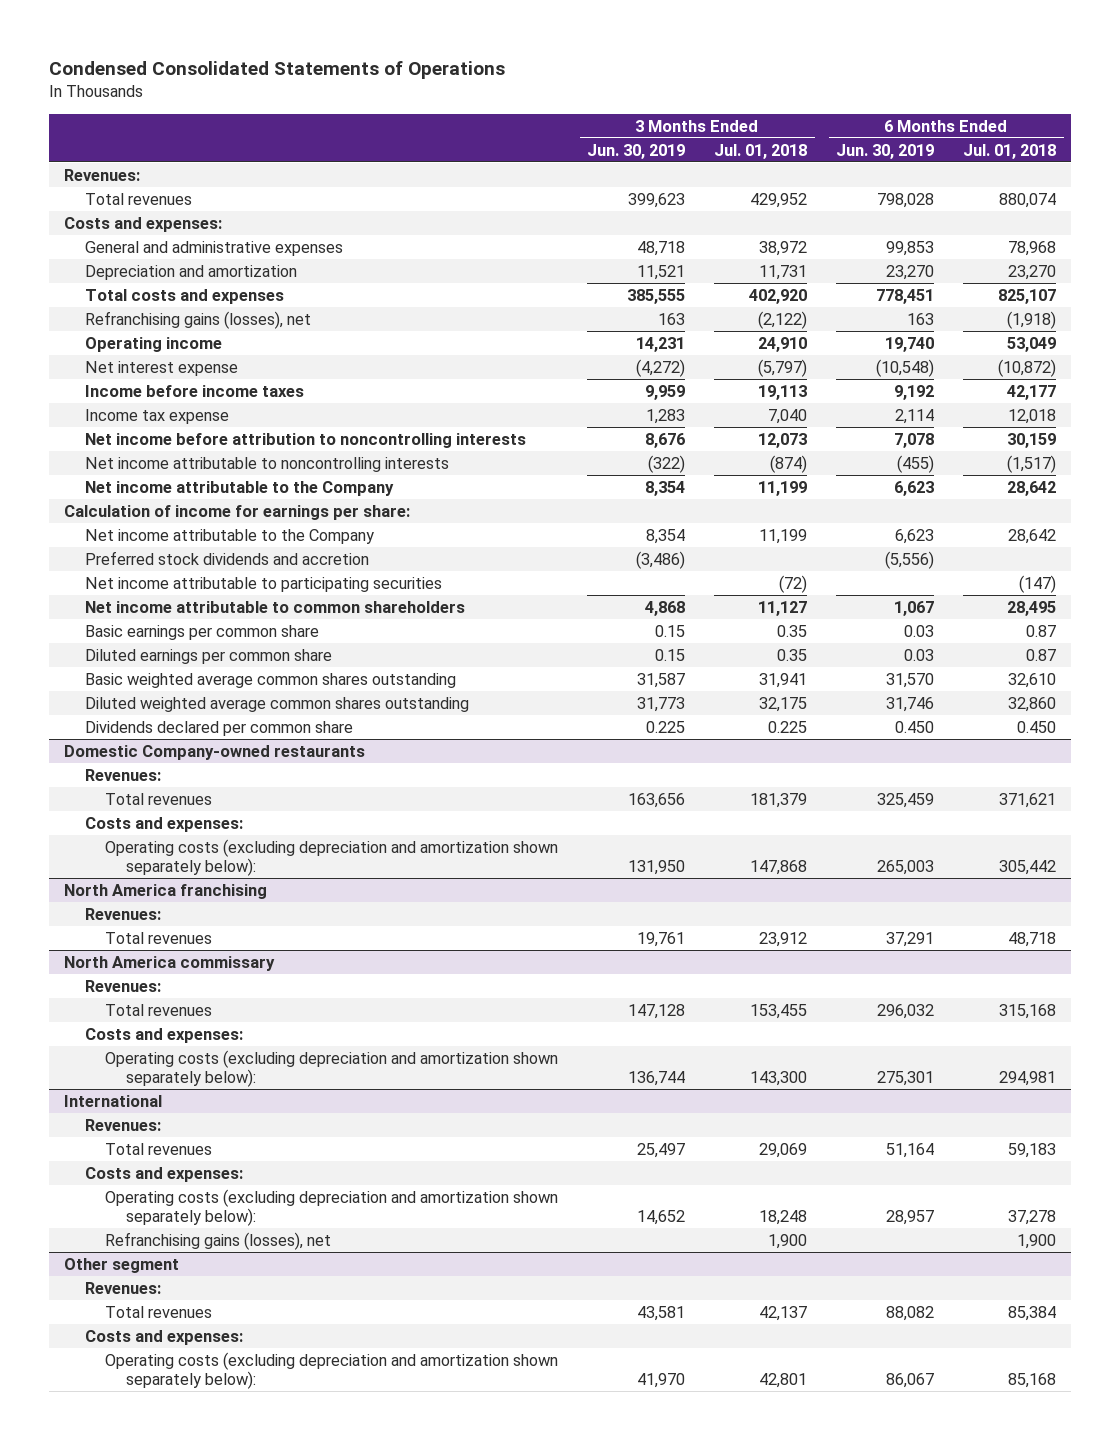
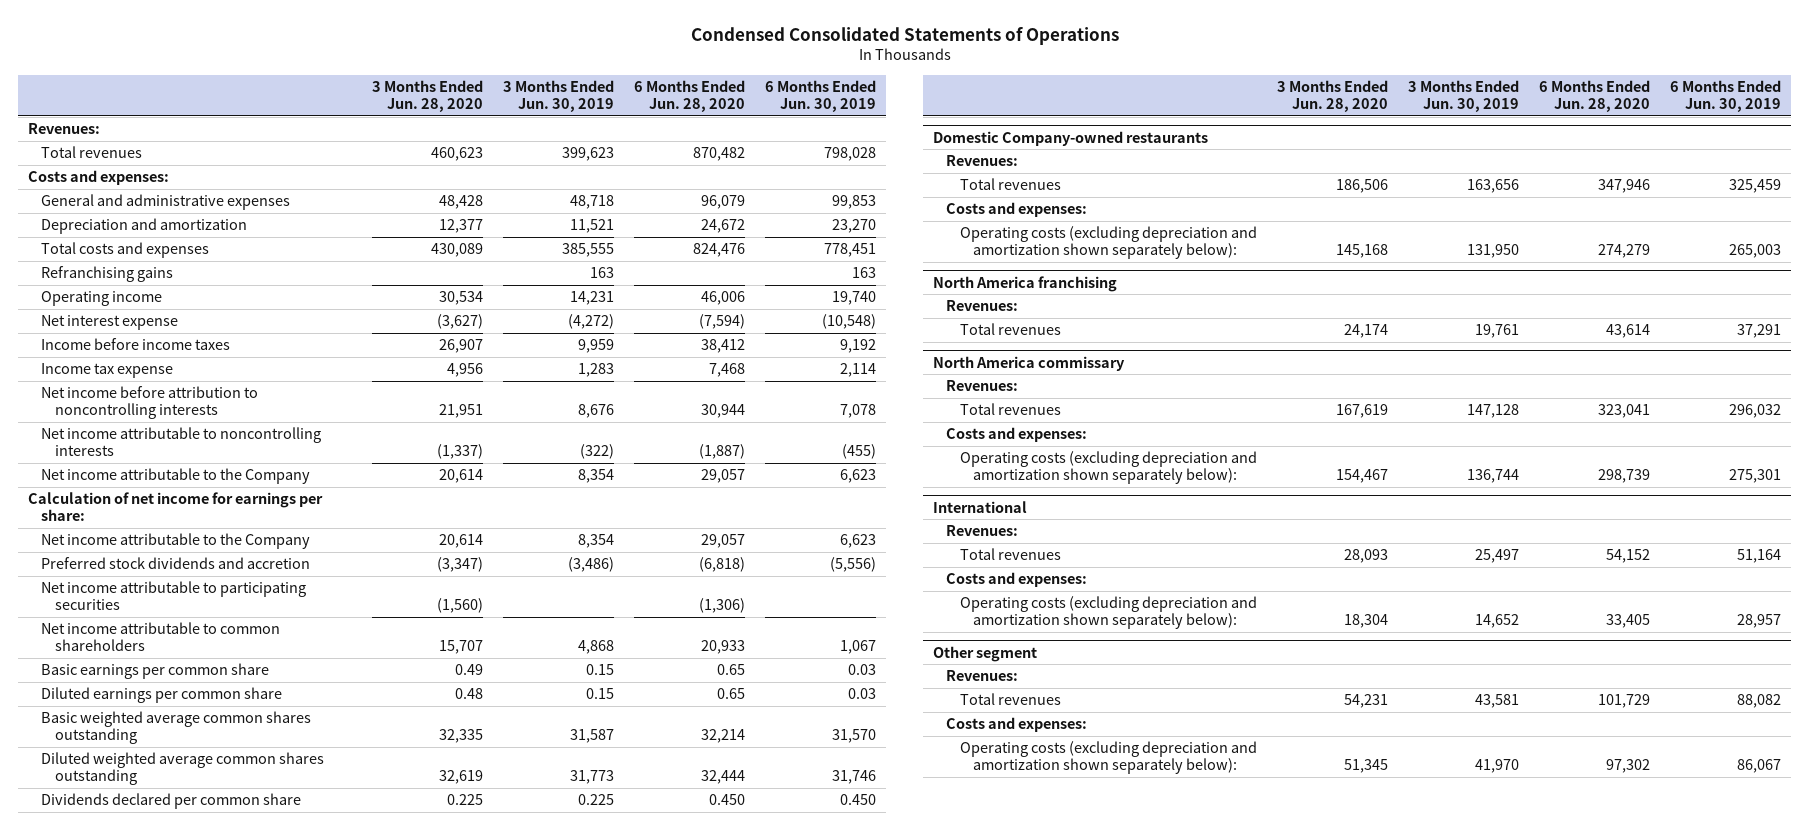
- | 3 Months Ended Jun. 30, 2019 | 3 Months Ended Jul. 01, 2018 | 6 Months Ended Jun. 30, 2019 | 6 Months Ended Jul. 01, 2018
+ | 3 Months Ended Jun. 28, 2020 | 3 Months Ended Jun. 30, 2019 | 6 Months Ended Jun. 28, 2020 | 6 Months Ended Jun. 30, 2019
- Refranchising gains (losses), net | 163 | (2,122) | 163 | (1,918)
+ Refranchising gains | | 163 | | 163
- Calculation of income for earnings per share:
+ Calculation of net income for earnings per share:
@ International
- Refranchising gains (losses), net | | 1,900 | | 1,900

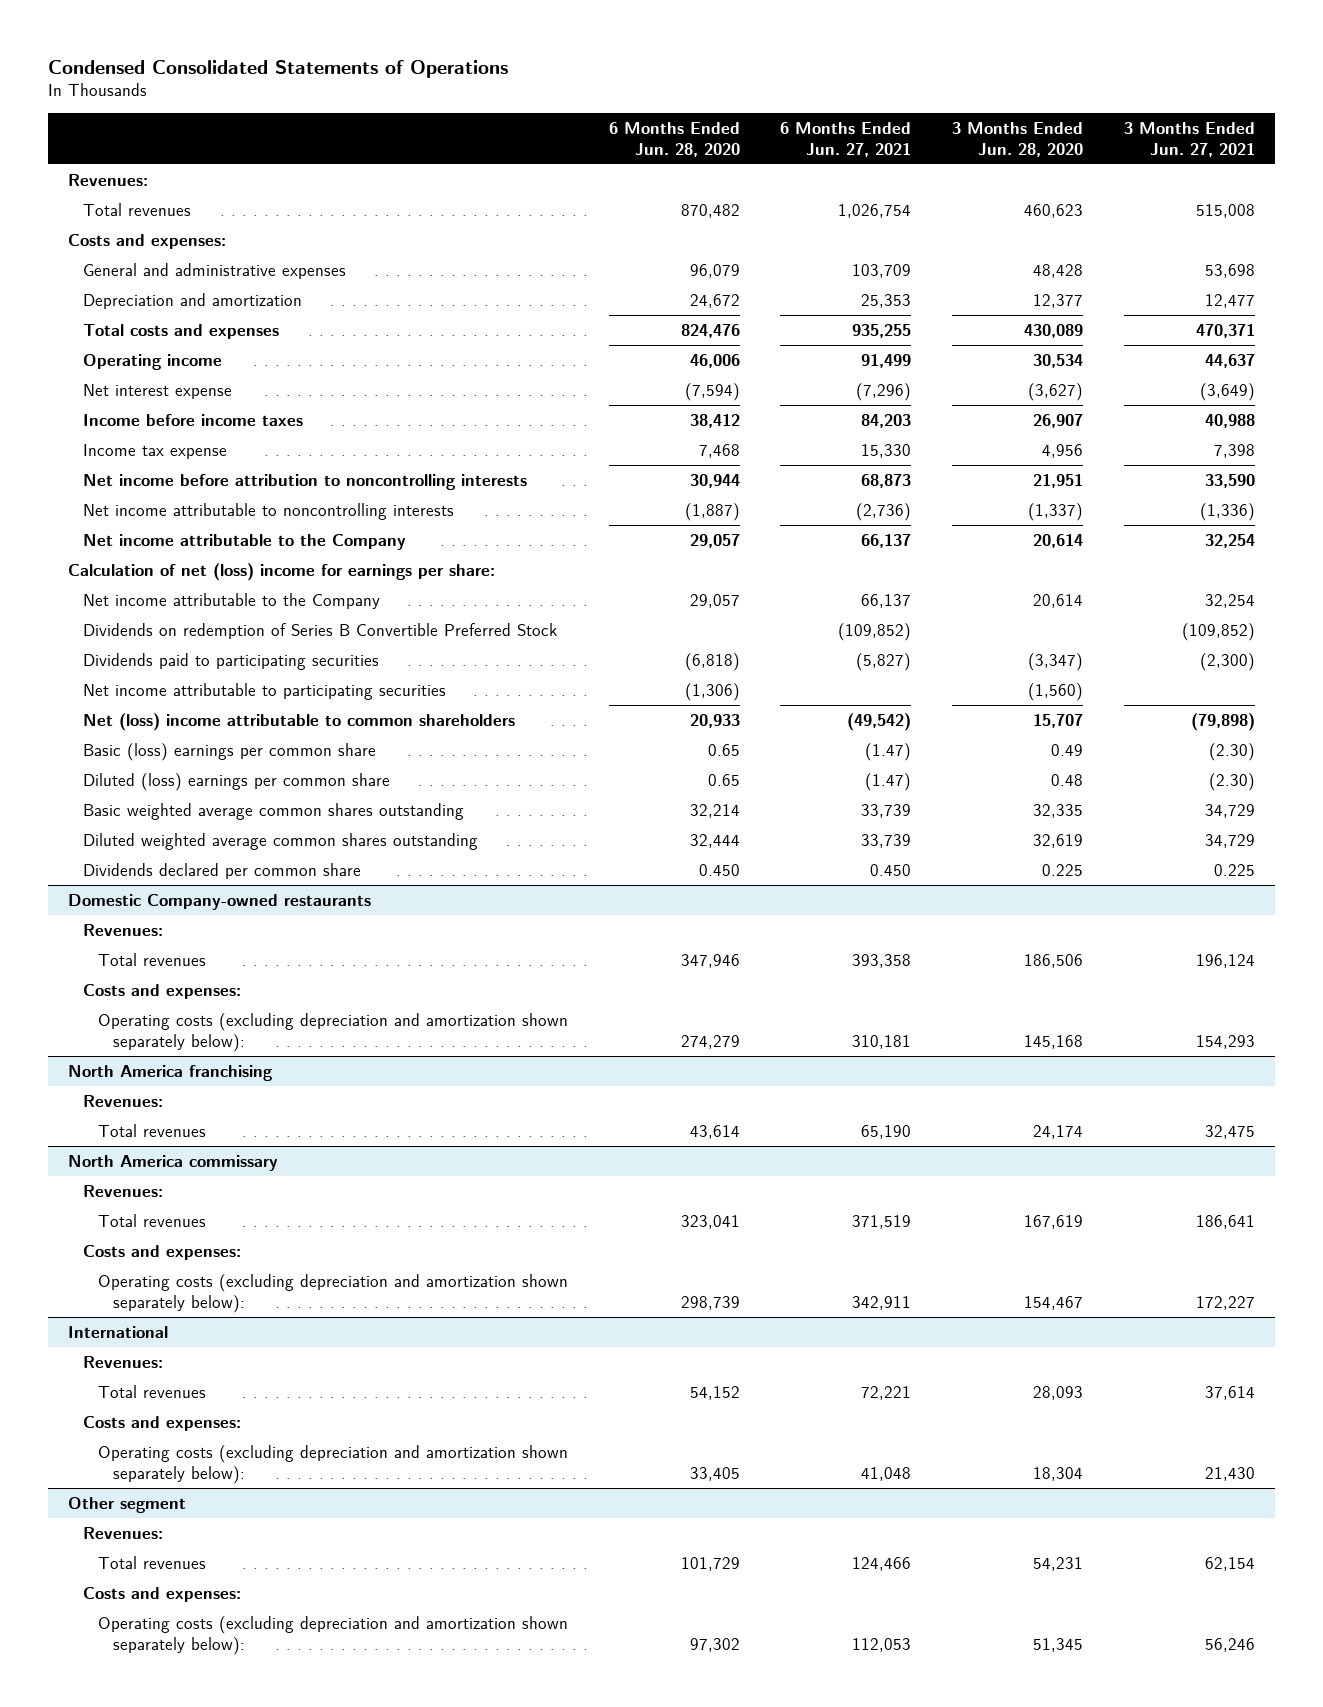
- | 3 Months Ended Jun. 28, 2020 | 3 Months Ended Jun. 30, 2019 | 6 Months Ended Jun. 28, 2020 | 6 Months Ended Jun. 30, 2019
+ | 6 Months Ended Jun. 28, 2020 | 6 Months Ended Jun. 27, 2021 | 3 Months Ended Jun. 28, 2020 | 3 Months Ended Jun. 27, 2021
- Refranchising gains | | 163 | | 163
- Calculation of net income for earnings per share:
+ Calculation of net (loss) income for earnings per share:
- Preferred stock dividends and accretion | (3,347) | (3,486) | (6,818) | (5,556)
+ Dividends on redemption of Series B Convertible Preferred Stock | | (109,852) | | (109,852)
+ Dividends paid to participating securities | (6,818) | (5,827) | (3,347) | (2,300)
- Net income attributable to common shareholders | 15,707 | 4,868 | 20,933 | 1,067
- Basic earnings per common share | 0.49 | 0.15 | 0.65 | 0.03
- Diluted earnings per common share | 0.48 | 0.15 | 0.65 | 0.03
+ Net (loss) income attributable to common shareholders | 20,933 | (49,542) | 15,707 | (79,898)
+ Basic (loss) earnings per common share | 0.65 | (1.47) | 0.49 | (2.30)
+ Diluted (loss) earnings per common share | 0.65 | (1.47) | 0.48 | (2.30)

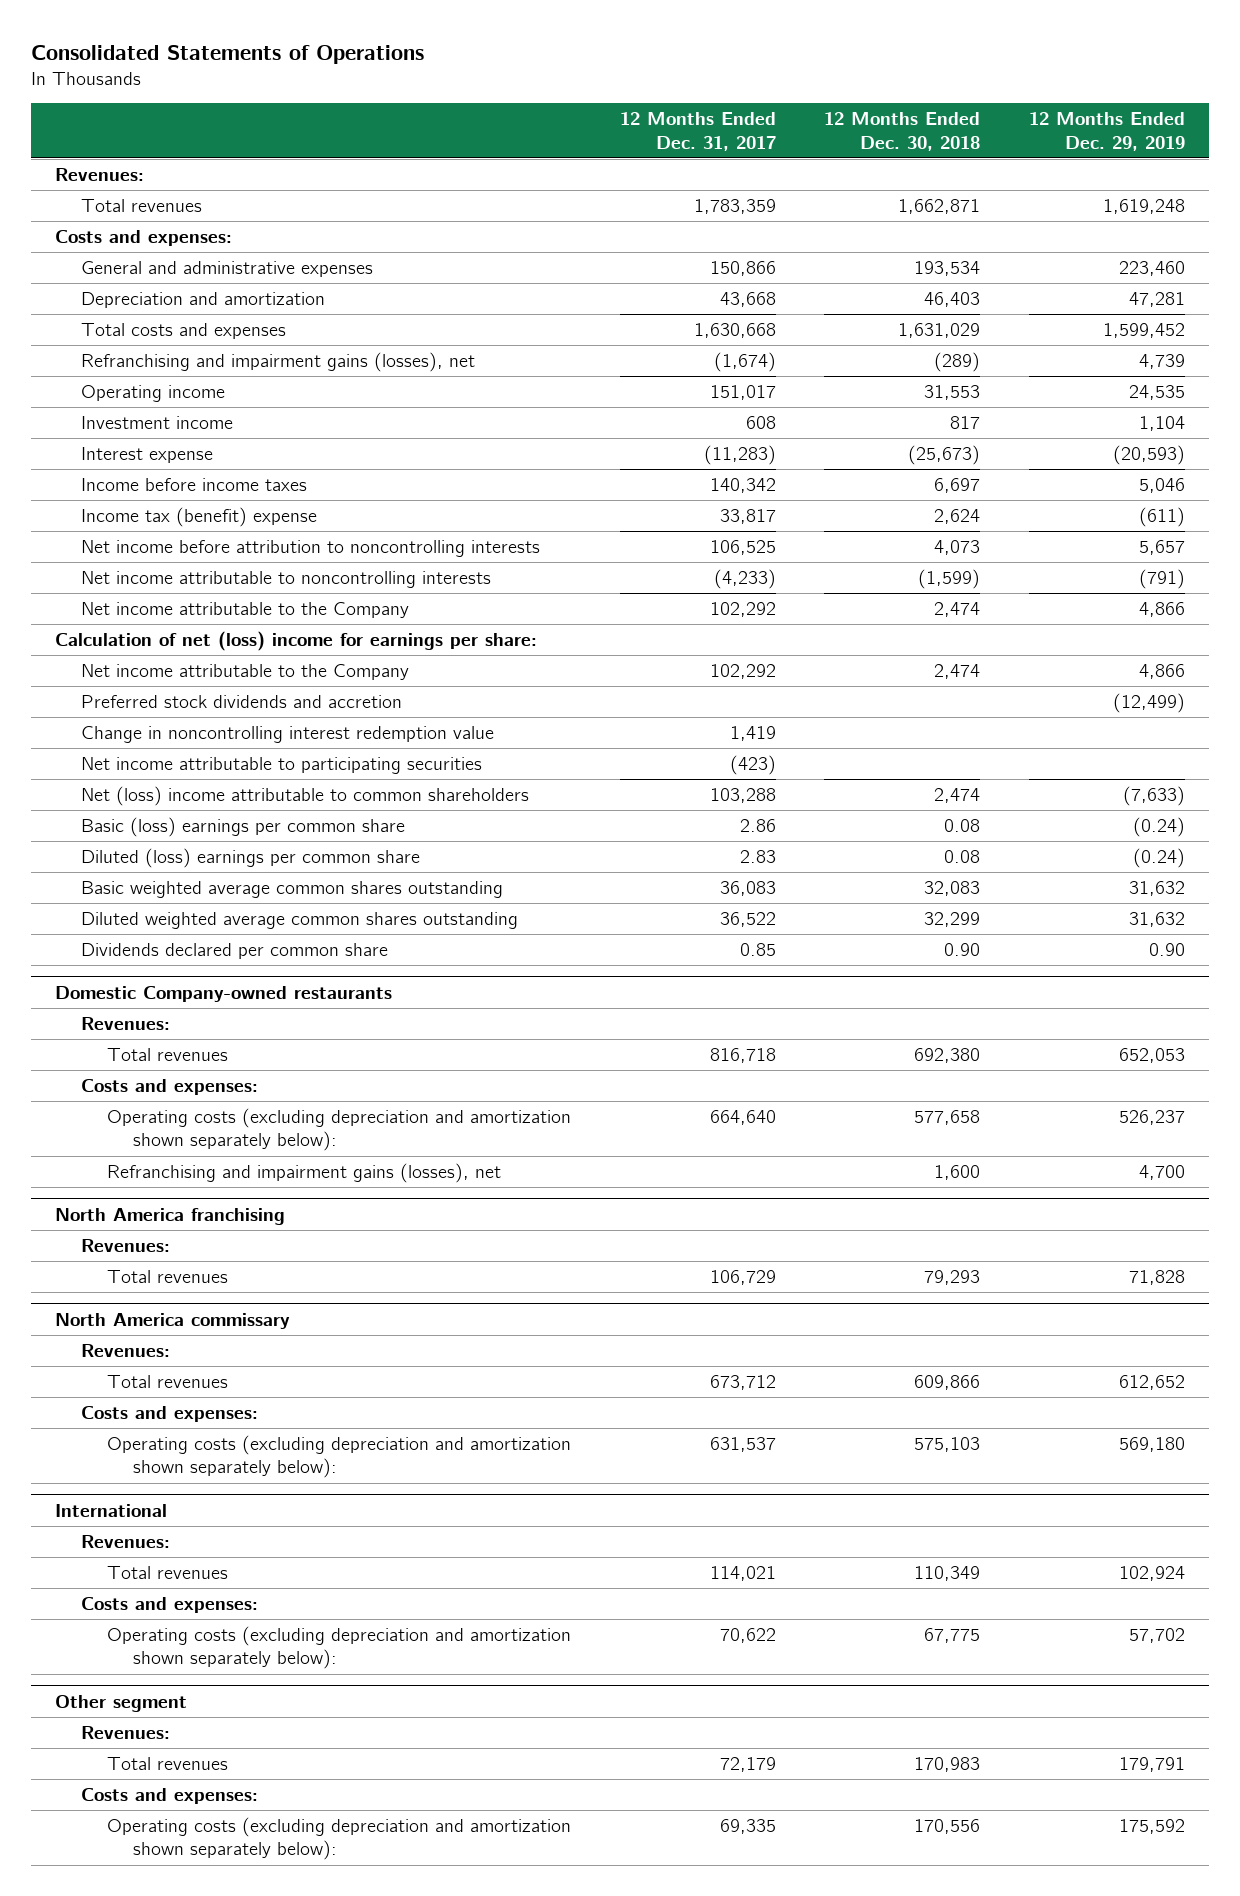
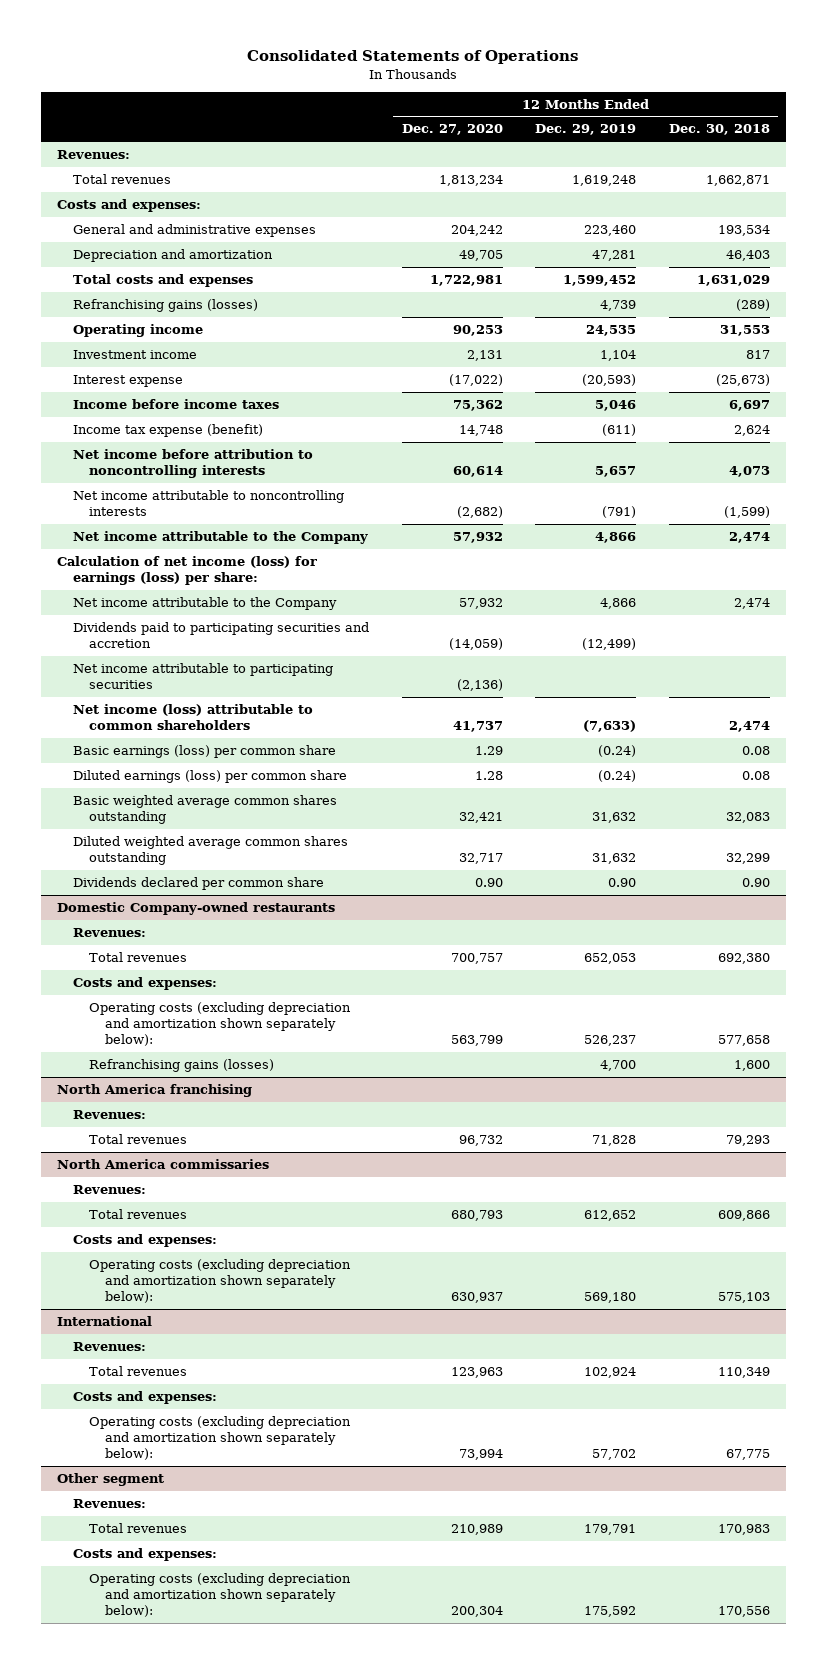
- | 12 Months Ended Dec. 31, 2017 | 12 Months Ended Dec. 30, 2018 | 12 Months Ended Dec. 29, 2019
+ | 12 Months Ended Dec. 27, 2020 | 12 Months Ended Dec. 29, 2019 | 12 Months Ended Dec. 30, 2018
- Refranchising and impairment gains (losses), net | (1,674) | (289) | 4,739
+ Refranchising gains (losses) | | 4,739 | (289)
- Income tax (benefit) expense | 33,817 | 2,624 | (611)
+ Income tax expense (benefit) | 14,748 | (611) | 2,624
- Calculation of net (loss) income for earnings per share:
+ Calculation of net income (loss) for earnings (loss) per share:
- Preferred stock dividends and accretion | | | (12,499)
- Change in noncontrolling interest redemption value | 1,419 | |
+ Dividends paid to participating securities and accretion | (14,059) | (12,499) |
- Net (loss) income attributable to common shareholders | 103,288 | 2,474 | (7,633)
- Basic (loss) earnings per common share | 2.86 | 0.08 | (0.24)
- Diluted (loss) earnings per common share | 2.83 | 0.08 | (0.24)
+ Net income (loss) attributable to common shareholders | 41,737 | (7,633) | 2,474
+ Basic earnings (loss) per common share | 1.29 | (0.24) | 0.08
+ Diluted earnings (loss) per common share | 1.28 | (0.24) | 0.08
@ Domestic Company-owned restaurants
- Refranchising and impairment gains (losses), net | | 1,600 | 4,700
+ Refranchising gains (losses) | | 4,700 | 1,600
- North America commissary
+ North America commissaries

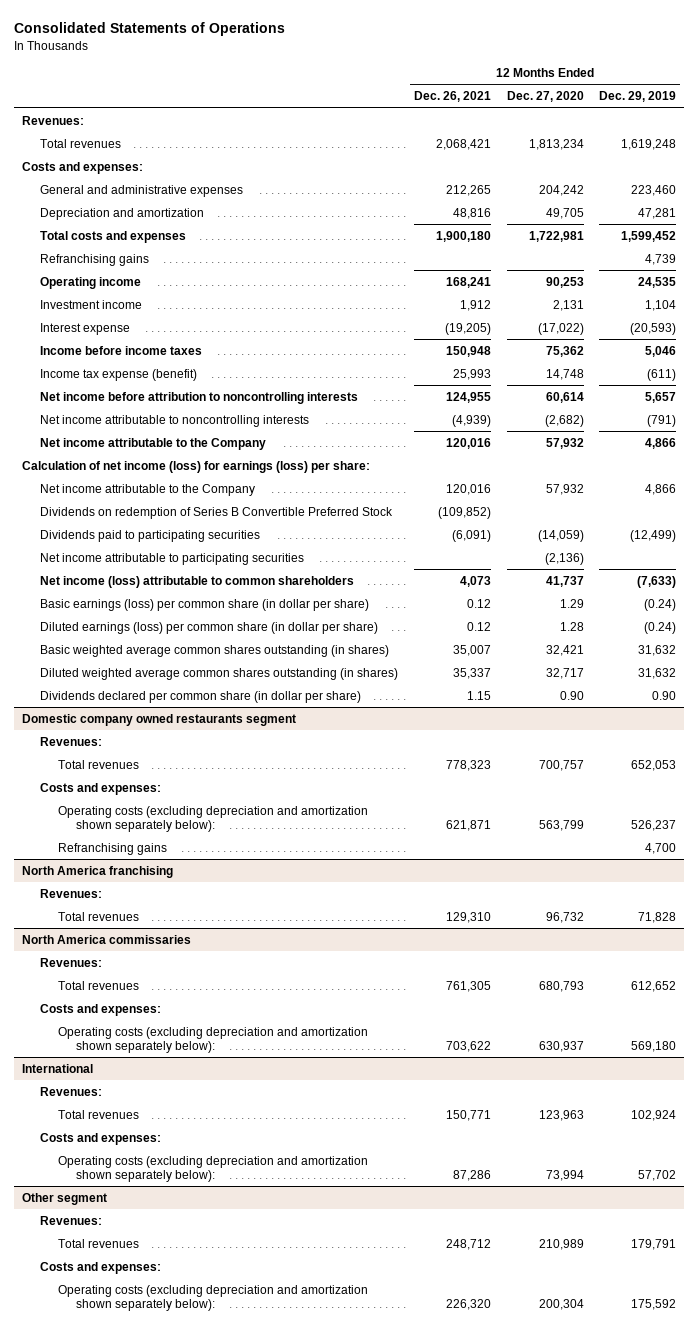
- | 12 Months Ended Dec. 27, 2020 | 12 Months Ended Dec. 29, 2019 | 12 Months Ended Dec. 30, 2018
+ | 12 Months Ended Dec. 26, 2021 | 12 Months Ended Dec. 27, 2020 | 12 Months Ended Dec. 29, 2019
- Refranchising gains (losses) | | 4,739 | (289)
+ Refranchising gains | | | 4,739
- Dividends paid to participating securities and accretion | (14,059) | (12,499) |
+ Dividends on redemption of Series B Convertible Preferred Stock | (109,852) | |
+ Dividends paid to participating securities | (6,091) | (14,059) | (12,499)
- Basic earnings (loss) per common share | 1.29 | (0.24) | 0.08
- Diluted earnings (loss) per common share | 1.28 | (0.24) | 0.08
- Basic weighted average common shares outstanding | 32,421 | 31,632 | 32,083
- Diluted weighted average common shares outstanding | 32,717 | 31,632 | 32,299
- Dividends declared per common share | 0.90 | 0.90 | 0.90
- Domestic Company-owned restaurants
+ Basic earnings (loss) per common share (in dollar per share) | 0.12 | 1.29 | (0.24)
+ Diluted earnings (loss) per common share (in dollar per share) | 0.12 | 1.28 | (0.24)
+ Basic weighted average common shares outstanding (in shares) | 35,007 | 32,421 | 31,632
+ Diluted weighted average common shares outstanding (in shares) | 35,337 | 32,717 | 31,632
+ Dividends declared per common share (in dollar per share) | 1.15 | 0.90 | 0.90
+ Domestic company owned restaurants segment
- Refranchising gains (losses) | | 4,700 | 1,600
+ Refranchising gains | | | 4,700

